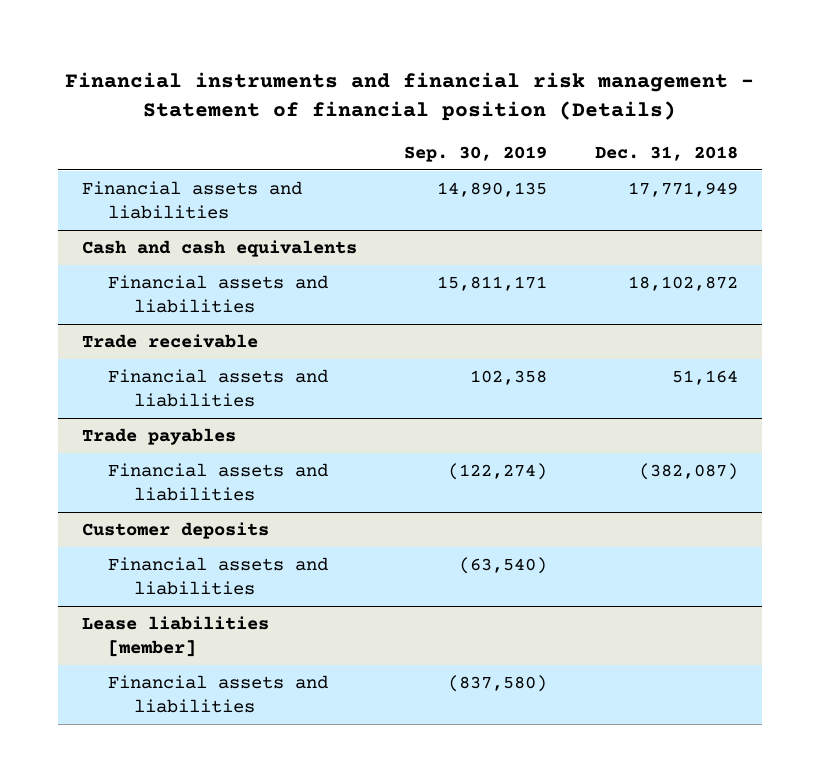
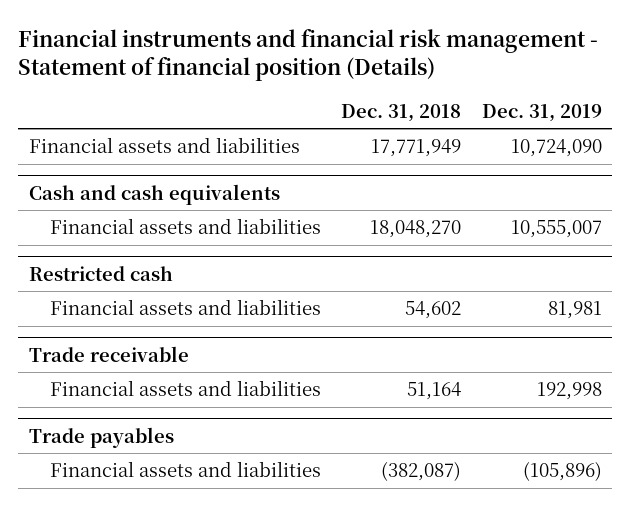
- | Sep. 30, 2019 | Dec. 31, 2018
+ | Dec. 31, 2018 | Dec. 31, 2019
@ Cash and cash equivalents
- Financial assets and liabilities | 15,811,171 | 18,102,872
+ Financial assets and liabilities | 18,048,270 | 10,555,007
+ Restricted cash
+ Financial assets and liabilities | 54,602 | 81,981
- Customer deposits
- Financial assets and liabilities | (63,540) |
- Lease liabilities [member]
- Financial assets and liabilities | (837,580) |

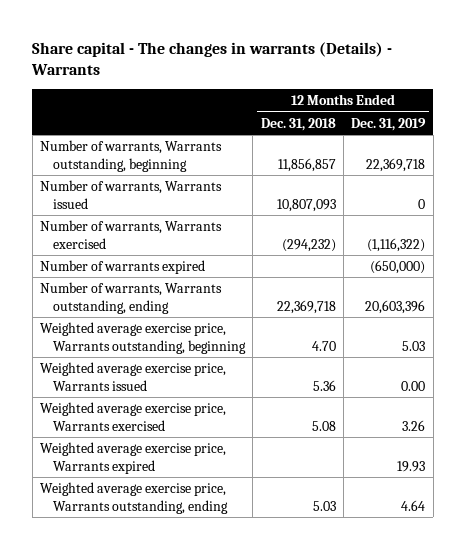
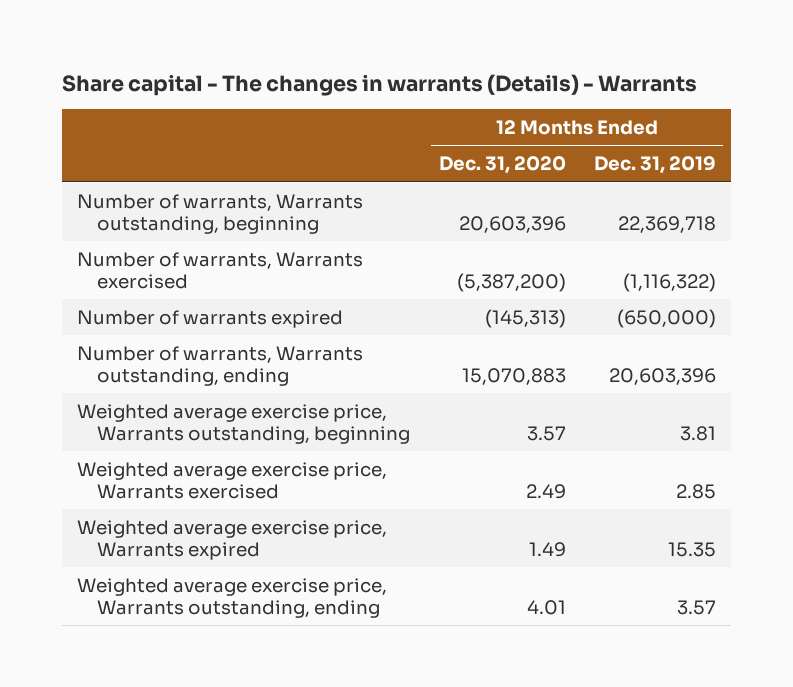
- | 12 Months Ended Dec. 31, 2018 | 12 Months Ended Dec. 31, 2019
+ | 12 Months Ended Dec. 31, 2020 | 12 Months Ended Dec. 31, 2019
- Number of warrants, Warrants issued | 10,807,093 | 0
- Weighted average exercise price, Warrants outstanding, beginning | 4.70 | 5.03
- Weighted average exercise price, Warrants issued | 5.36 | 0.00
- Weighted average exercise price, Warrants exercised | 5.08 | 3.26
- Weighted average exercise price, Warrants expired | | 19.93
- Weighted average exercise price, Warrants outstanding, ending | 5.03 | 4.64
+ Weighted average exercise price, Warrants outstanding, beginning | 3.57 | 3.81
+ Weighted average exercise price, Warrants exercised | 2.49 | 2.85
+ Weighted average exercise price, Warrants expired | 1.49 | 15.35
+ Weighted average exercise price, Warrants outstanding, ending | 4.01 | 3.57

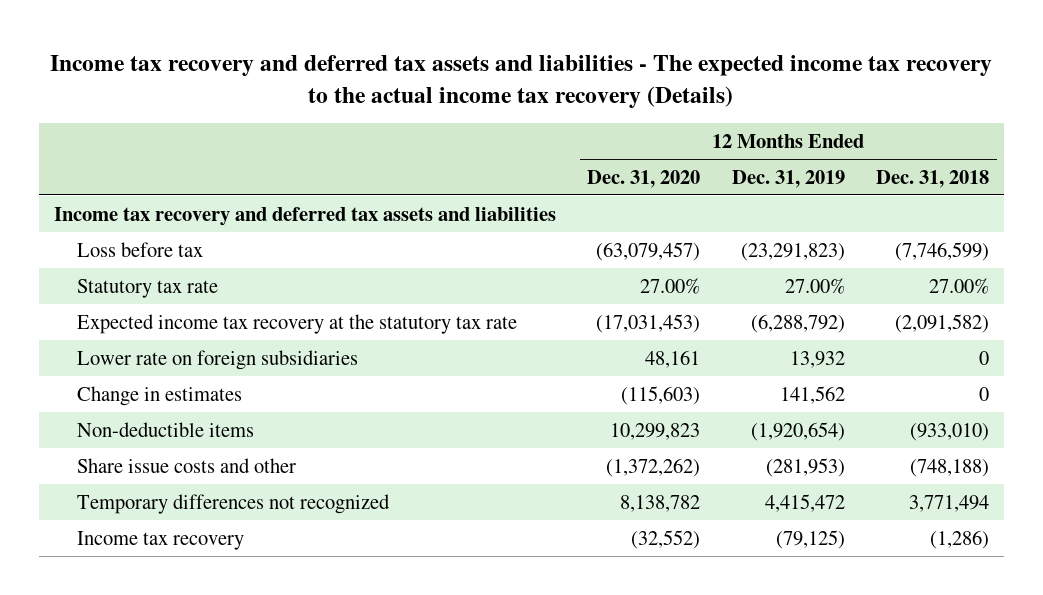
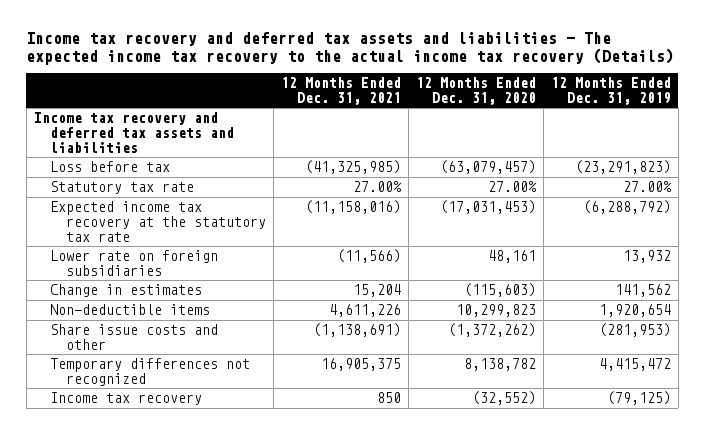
- | 12 Months Ended Dec. 31, 2020 | 12 Months Ended Dec. 31, 2019 | 12 Months Ended Dec. 31, 2018
+ | 12 Months Ended Dec. 31, 2021 | 12 Months Ended Dec. 31, 2020 | 12 Months Ended Dec. 31, 2019
- Non-deductible items | 10,299,823 | (1,920,654) | (933,010)
+ Non-deductible items | 4,611,226 | 10,299,823 | 1,920,654

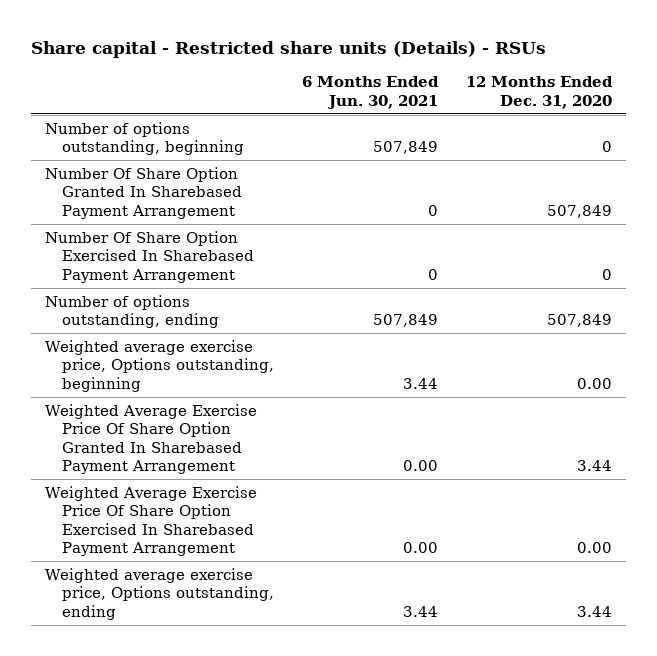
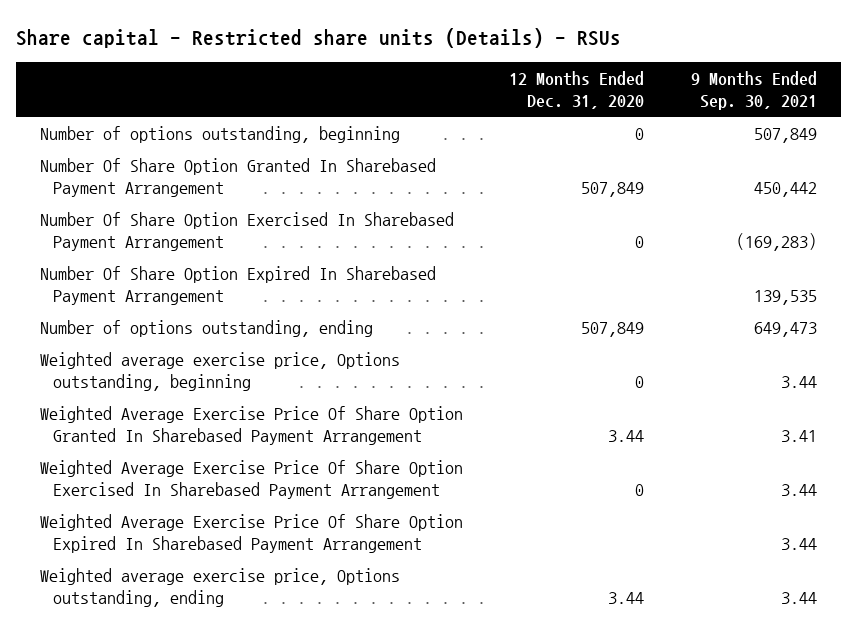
- | 6 Months Ended Jun. 30, 2021 | 12 Months Ended Dec. 31, 2020
+ | 12 Months Ended Dec. 31, 2020 | 9 Months Ended Sep. 30, 2021
+ Number Of Share Option Expired In Sharebased Payment Arrangement | | 139,535
- Weighted average exercise price, Options outstanding, beginning | 3.44 | 0.00
+ Weighted average exercise price, Options outstanding, beginning | 0 | 3.44
- Weighted Average Exercise Price Of Share Option Exercised In Sharebased Payment Arrangement | 0.00 | 0.00
+ Weighted Average Exercise Price Of Share Option Exercised In Sharebased Payment Arrangement | 0 | 3.44
+ Weighted Average Exercise Price Of Share Option Expired In Sharebased Payment Arrangement | | 3.44

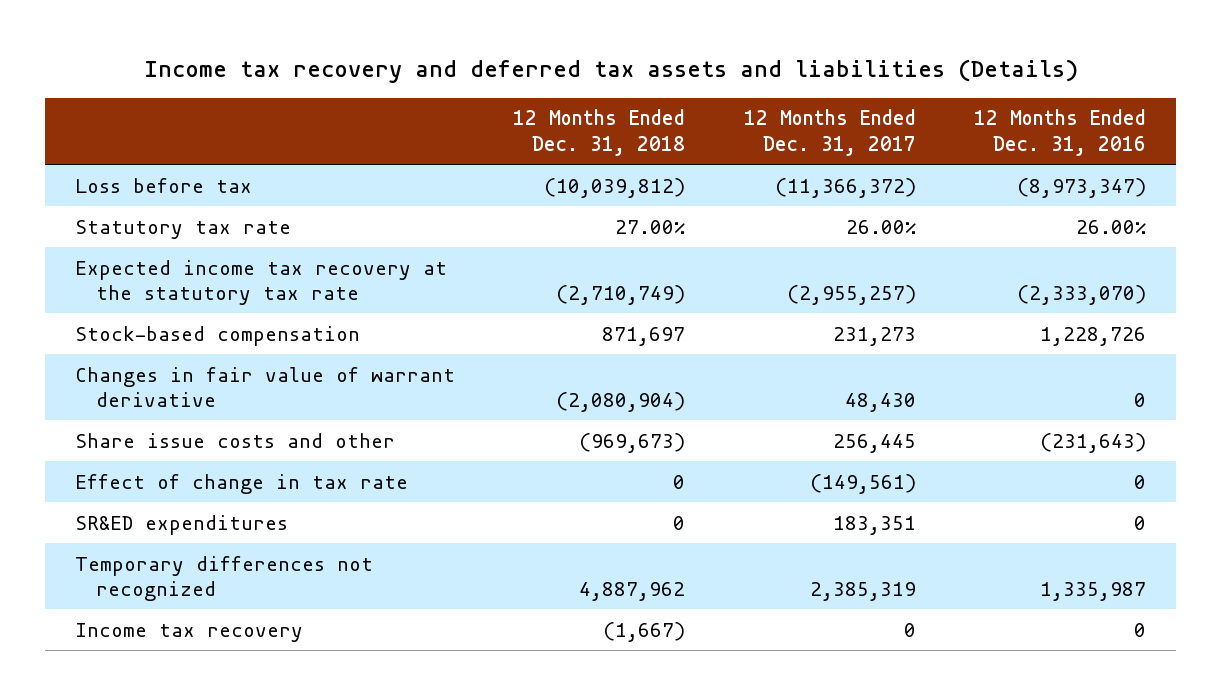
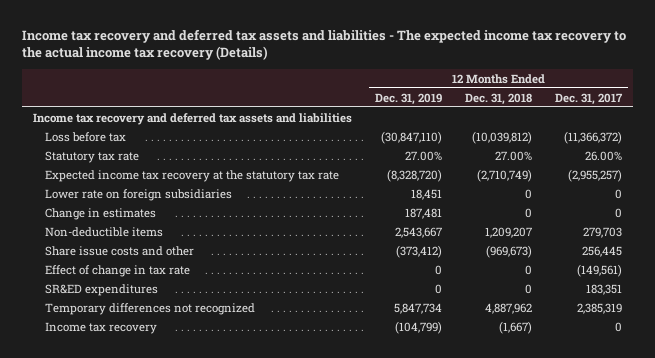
- Income tax recovery and deferred tax assets and liabilities (Details)
+ Income tax recovery and deferred tax assets and liabilities - The expected income tax recovery to the actual income tax recovery (Details)
- | 12 Months Ended Dec. 31, 2018 | 12 Months Ended Dec. 31, 2017 | 12 Months Ended Dec. 31, 2016
+ | 12 Months Ended Dec. 31, 2019 | 12 Months Ended Dec. 31, 2018 | 12 Months Ended Dec. 31, 2017
+ Income tax recovery and deferred tax assets and liabilities
- Stock-based compensation | 871,697 | 231,273 | 1,228,726
- Changes in fair value of warrant derivative | (2,080,904) | 48,430 | 0
+ Lower rate on foreign subsidiaries | 18,451 | 0 | 0
+ Change in estimates | 187,481 | 0 | 0
+ Non-deductible items | 2,543,667 | 1,209,207 | 279,703

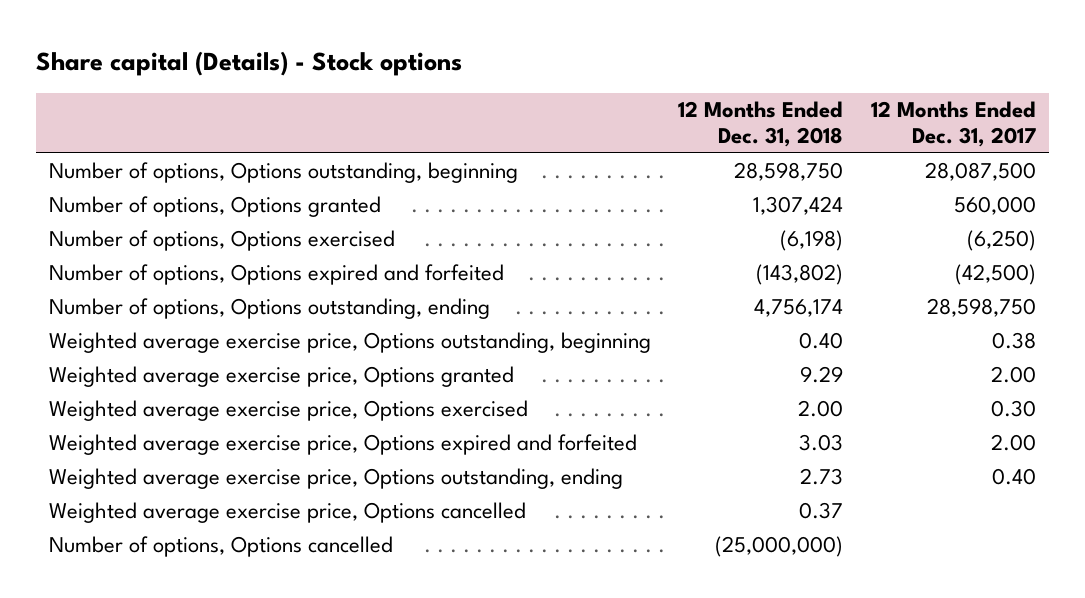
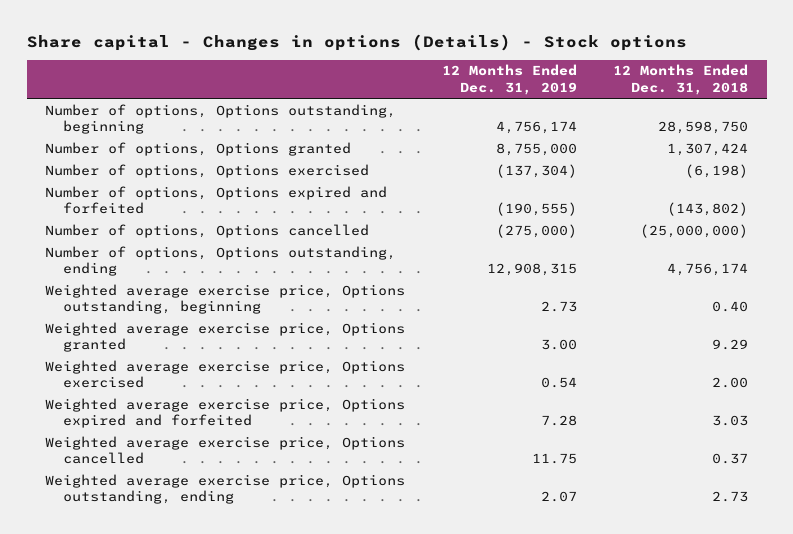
- Share capital (Details) - Stock options
+ Share capital - Changes in options (Details) - Stock options
- | 12 Months Ended Dec. 31, 2018 | 12 Months Ended Dec. 31, 2017
+ | 12 Months Ended Dec. 31, 2019 | 12 Months Ended Dec. 31, 2018
moved up: Number of options, Options cancelled | (275,000) | (25,000,000)
moved down: Weighted average exercise price, Options outstanding, ending | 2.07 | 2.73

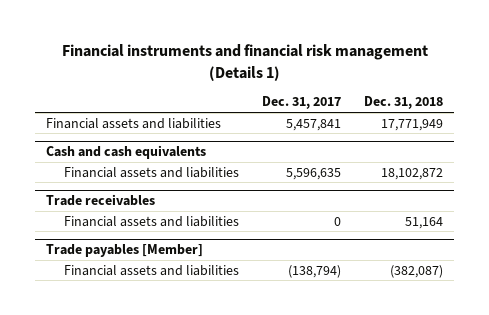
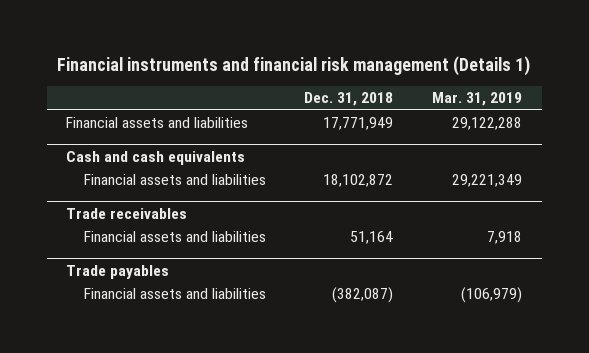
- | Dec. 31, 2017 | Dec. 31, 2018
+ | Dec. 31, 2018 | Mar. 31, 2019
- Trade payables [Member]
+ Trade payables

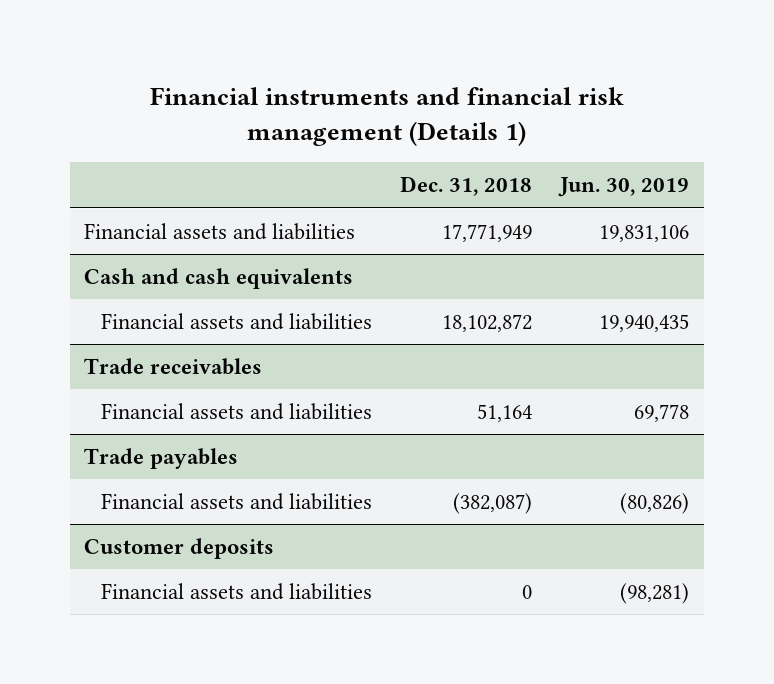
- | Dec. 31, 2018 | Mar. 31, 2019
+ | Dec. 31, 2018 | Jun. 30, 2019
+ Customer deposits
+ Financial assets and liabilities | 0 | (98,281)

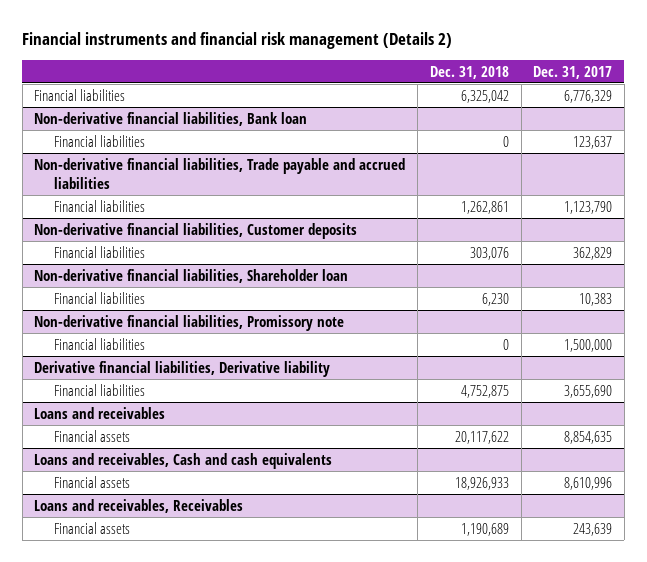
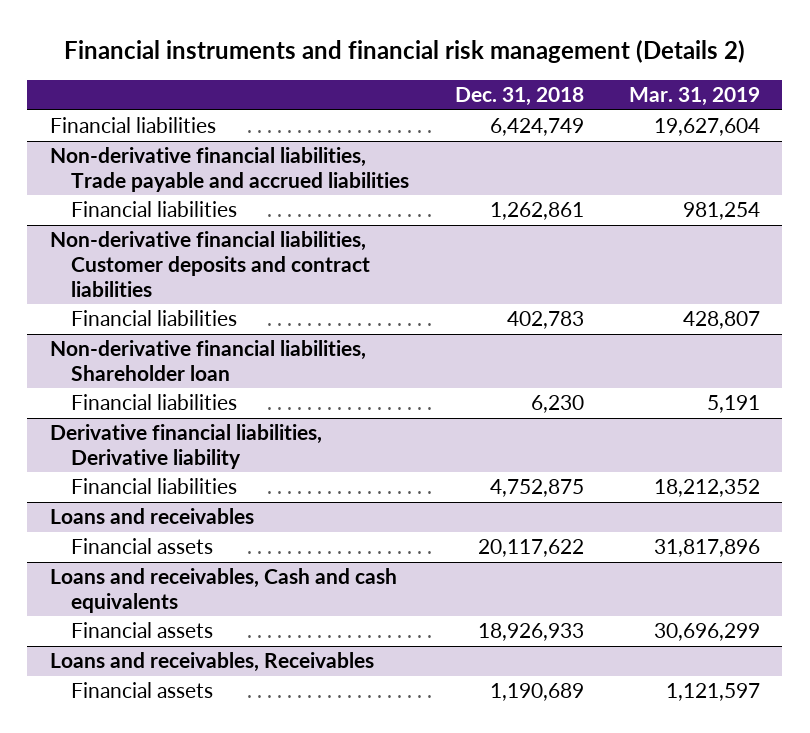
- | Dec. 31, 2018 | Dec. 31, 2017
+ | Dec. 31, 2018 | Mar. 31, 2019
- Financial liabilities | 6,325,042 | 6,776,329
- Non-derivative financial liabilities, Bank loan
- Financial liabilities | 0 | 123,637
+ Financial liabilities | 6,424,749 | 19,627,604
- Non-derivative financial liabilities, Customer deposits
- Financial liabilities | 303,076 | 362,829
+ Non-derivative financial liabilities, Customer deposits and contract liabilities
+ Financial liabilities | 402,783 | 428,807
- Non-derivative financial liabilities, Promissory note
- Financial liabilities | 0 | 1,500,000

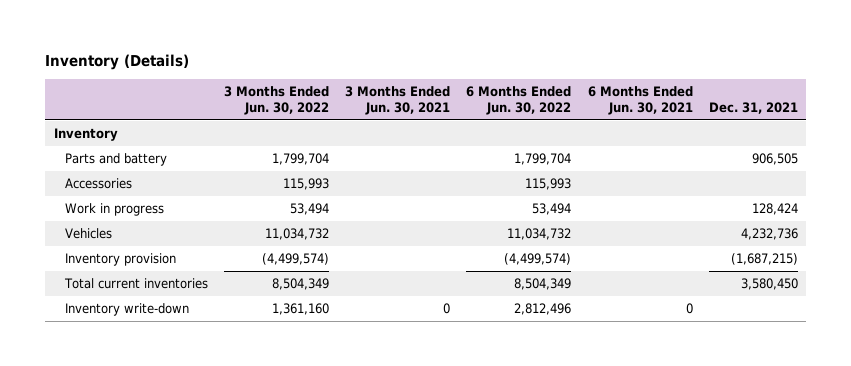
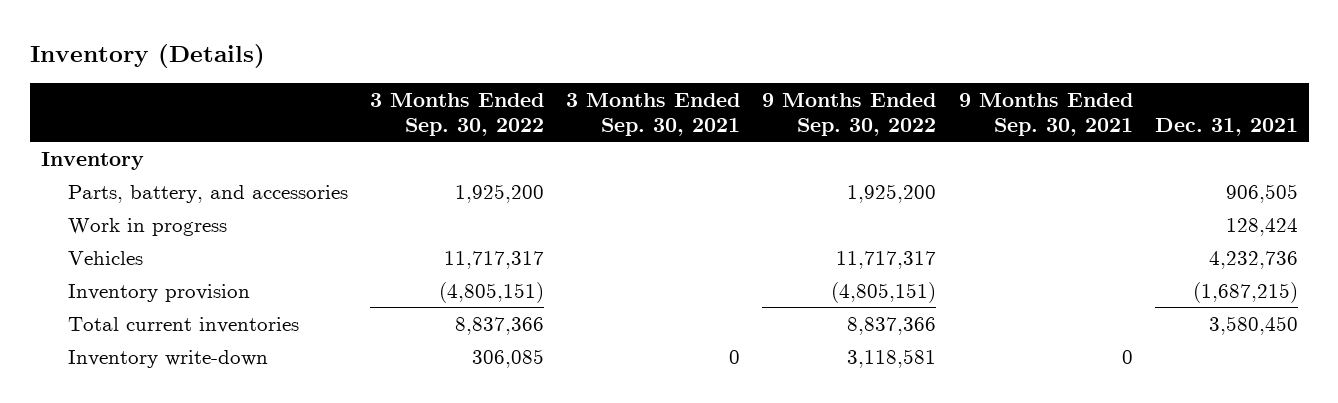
- | 3 Months Ended Jun. 30, 2022 | 3 Months Ended Jun. 30, 2021 | 6 Months Ended Jun. 30, 2022 | 6 Months Ended Jun. 30, 2021 | Dec. 31, 2021
+ | 3 Months Ended Sep. 30, 2022 | 3 Months Ended Sep. 30, 2021 | 9 Months Ended Sep. 30, 2022 | 9 Months Ended Sep. 30, 2021 | Dec. 31, 2021
- Parts and battery | 1,799,704 | | 1,799,704 | | 906,505
- Accessories | 115,993 | | 115,993 | |
+ Parts, battery, and accessories | 1,925,200 | | 1,925,200 | | 906,505

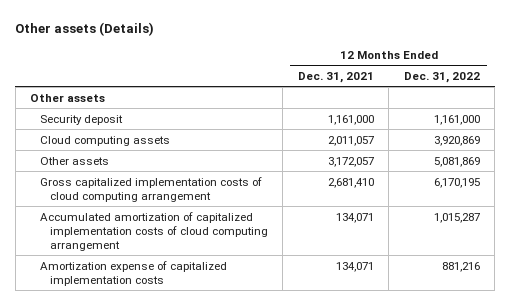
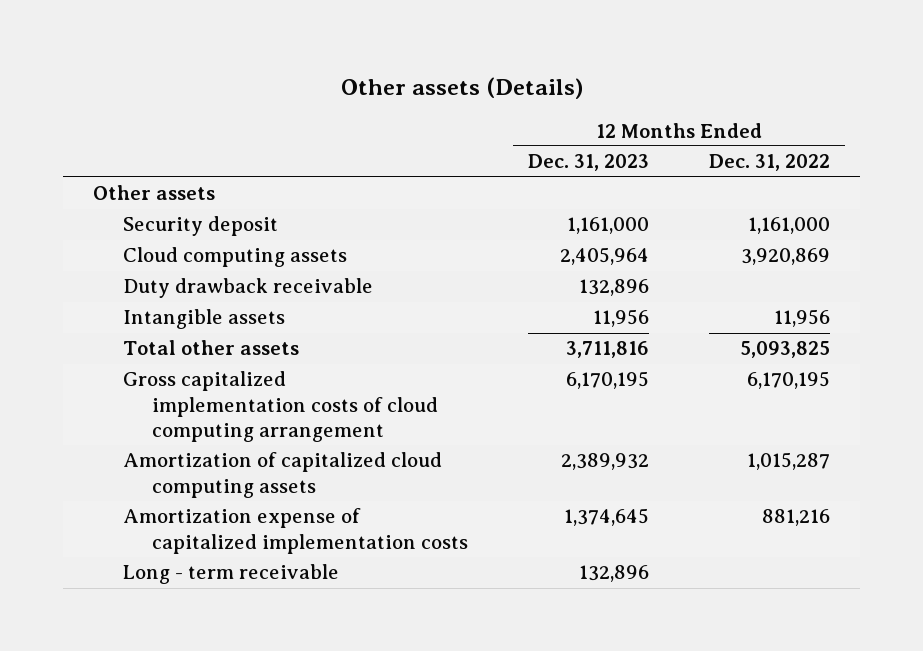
- | 12 Months Ended Dec. 31, 2021 | 12 Months Ended Dec. 31, 2022
+ | 12 Months Ended Dec. 31, 2023 | 12 Months Ended Dec. 31, 2022
- Other assets | 3,172,057 | 5,081,869
+ Duty drawback receivable | 132,896 |
+ Intangible assets | 11,956 | 11,956
+ Total other assets | 3,711,816 | 5,093,825
- Accumulated amortization of capitalized implementation costs of cloud computing arrangement | 134,071 | 1,015,287
+ Amortization of capitalized cloud computing assets | 2,389,932 | 1,015,287
+ Long - term receivable | 132,896 |

